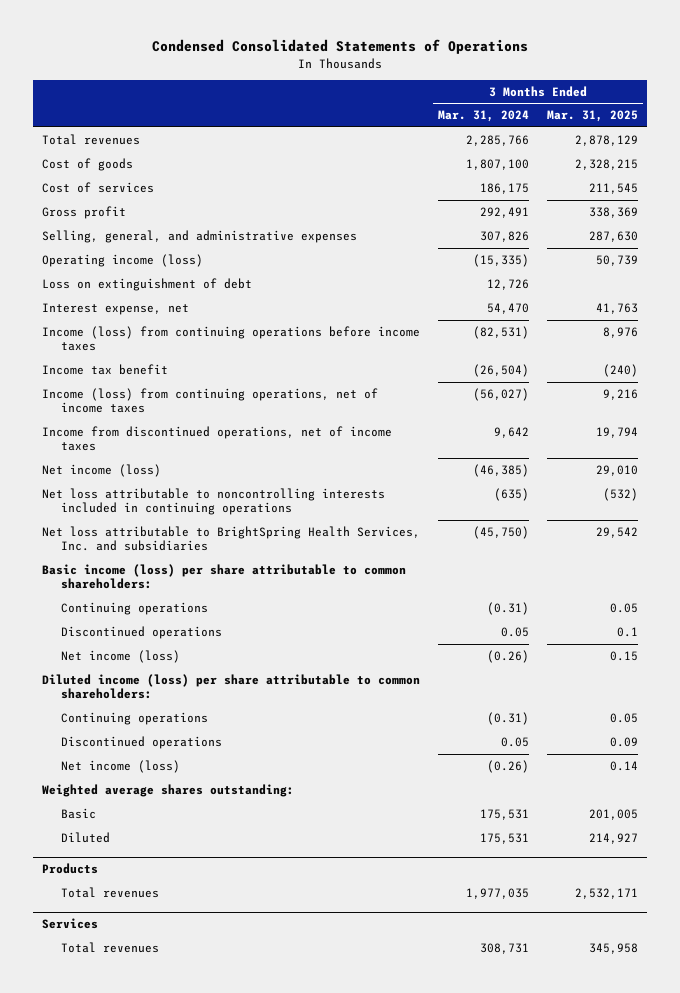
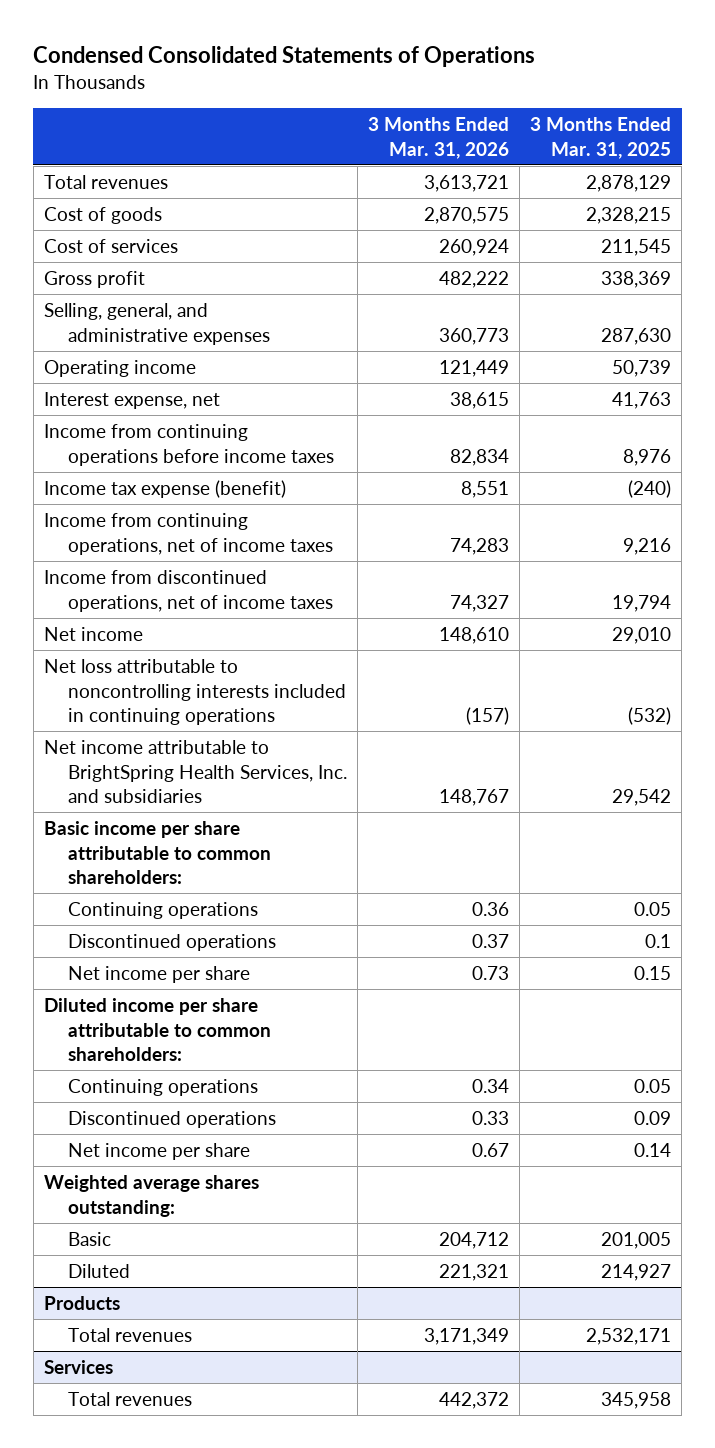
- | 3 Months Ended Mar. 31, 2024 | 3 Months Ended Mar. 31, 2025
+ | 3 Months Ended Mar. 31, 2026 | 3 Months Ended Mar. 31, 2025
- Operating income (loss) | (15,335) | 50,739
- Loss on extinguishment of debt | 12,726 |
+ Operating income | 121,449 | 50,739
- Income (loss) from continuing operations before income taxes | (82,531) | 8,976
- Income tax benefit | (26,504) | (240)
- Income (loss) from continuing operations, net of income taxes | (56,027) | 9,216
+ Income from continuing operations before income taxes | 82,834 | 8,976
+ Income tax expense (benefit) | 8,551 | (240)
+ Income from continuing operations, net of income taxes | 74,283 | 9,216
- Net income (loss) | (46,385) | 29,010
+ Net income | 148,610 | 29,010
- Net loss attributable to BrightSpring Health Services, Inc. and subsidiaries | (45,750) | 29,542
- Basic income (loss) per share attributable to common shareholders:
+ Net income attributable to BrightSpring Health Services, Inc. and subsidiaries | 148,767 | 29,542
+ Basic income per share attributable to common shareholders:
- Net income (loss) | (0.26) | 0.15
- Diluted income (loss) per share attributable to common shareholders:
+ Net income per share | 0.73 | 0.15
+ Diluted income per share attributable to common shareholders:
- Net income (loss) | (0.26) | 0.14
+ Net income per share | 0.67 | 0.14

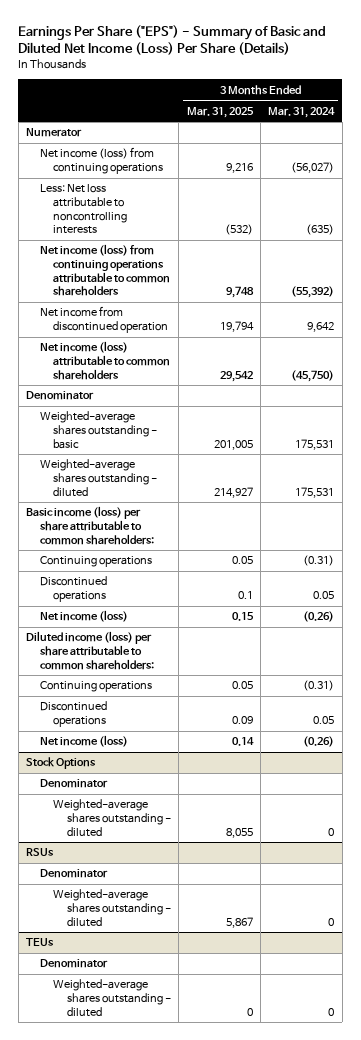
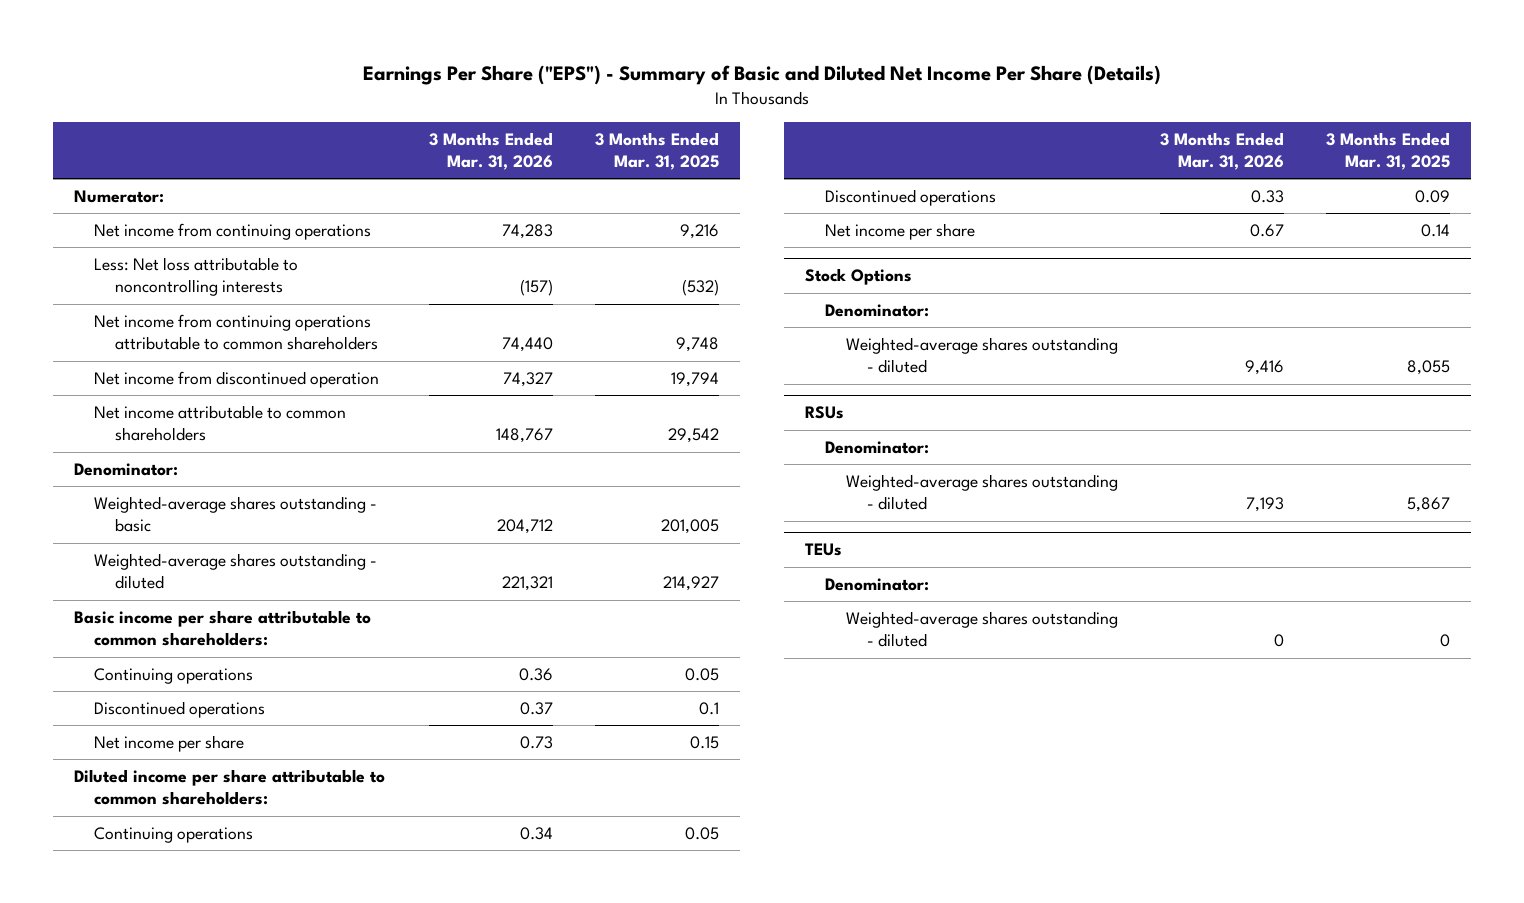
- Earnings Per Share ("EPS") - Summary of Basic and Diluted Net Income (Loss) Per Share (Details)
+ Earnings Per Share ("EPS") - Summary of Basic and Diluted Net Income Per Share (Details)
- | 3 Months Ended Mar. 31, 2025 | 3 Months Ended Mar. 31, 2024
+ | 3 Months Ended Mar. 31, 2026 | 3 Months Ended Mar. 31, 2025
- Numerator
- Net income (loss) from continuing operations | 9,216 | (56,027)
+ Numerator:
+ Net income from continuing operations | 74,283 | 9,216
- Net income (loss) from continuing operations attributable to common shareholders | 9,748 | (55,392)
+ Net income from continuing operations attributable to common shareholders | 74,440 | 9,748
- Net income (loss) attributable to common shareholders | 29,542 | (45,750)
- Denominator
+ Net income attributable to common shareholders | 148,767 | 29,542
+ Denominator:
- Basic income (loss) per share attributable to common shareholders:
+ Basic income per share attributable to common shareholders:
- Net income (loss) | 0.15 | (0.26)
- Diluted income (loss) per share attributable to common shareholders:
+ Net income per share | 0.73 | 0.15
+ Diluted income per share attributable to common shareholders:
- Net income (loss) | 0.14 | (0.26)
+ Net income per share | 0.67 | 0.14
@ Stock Options
- Denominator
+ Denominator:
@ RSUs
- Denominator
+ Denominator:
@ TEUs
- Denominator
+ Denominator:

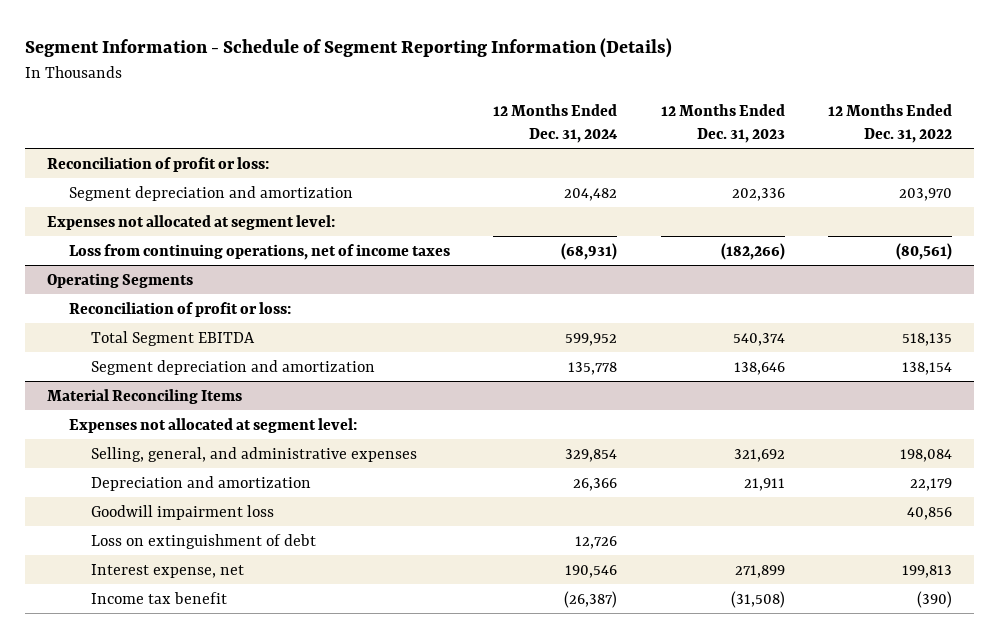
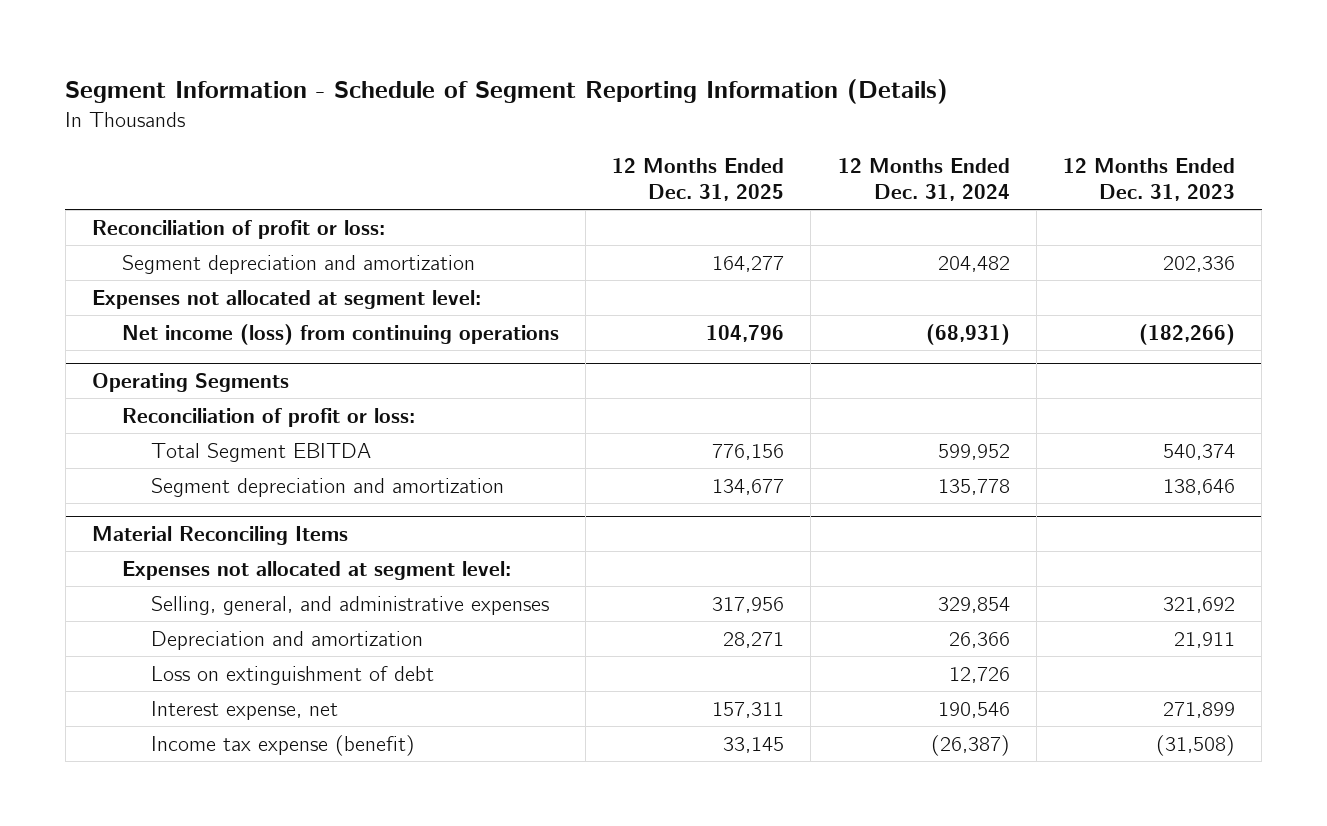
- | 12 Months Ended Dec. 31, 2024 | 12 Months Ended Dec. 31, 2023 | 12 Months Ended Dec. 31, 2022
+ | 12 Months Ended Dec. 31, 2025 | 12 Months Ended Dec. 31, 2024 | 12 Months Ended Dec. 31, 2023
- Loss from continuing operations, net of income taxes | (68,931) | (182,266) | (80,561)
+ Net income (loss) from continuing operations | 104,796 | (68,931) | (182,266)
@ Material Reconciling Items
- Goodwill impairment loss | | | 40,856
- Income tax benefit | (26,387) | (31,508) | (390)
+ Income tax expense (benefit) | 33,145 | (26,387) | (31,508)

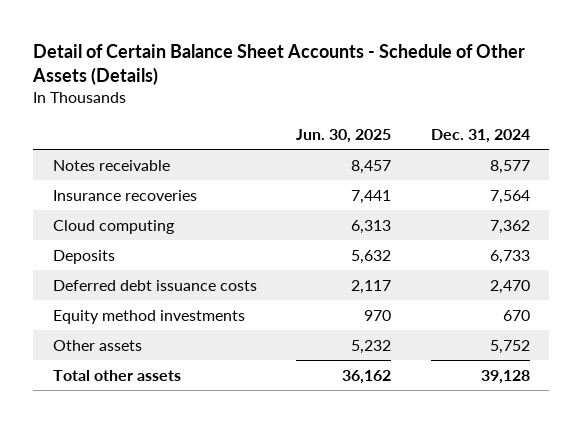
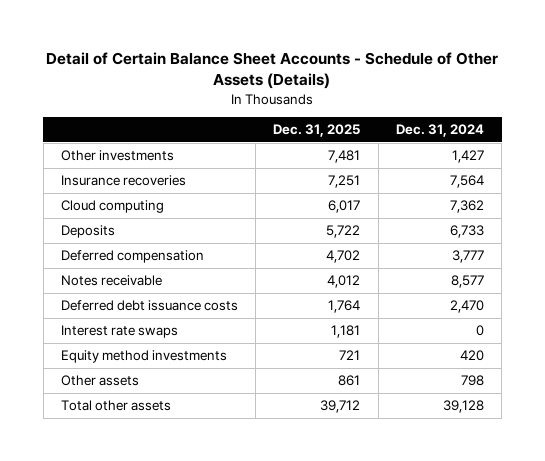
- | Jun. 30, 2025 | Dec. 31, 2024
+ | Dec. 31, 2025 | Dec. 31, 2024
+ Other investments | 7,481 | 1,427
+ Deferred compensation | 4,702 | 3,777
moved down: Notes receivable | 4,012 | 8,577
- Equity method investments | 970 | 670
- Other assets | 5,232 | 5,752
+ Interest rate swaps | 1,181 | 0
+ Equity method investments | 721 | 420
+ Other assets | 861 | 798

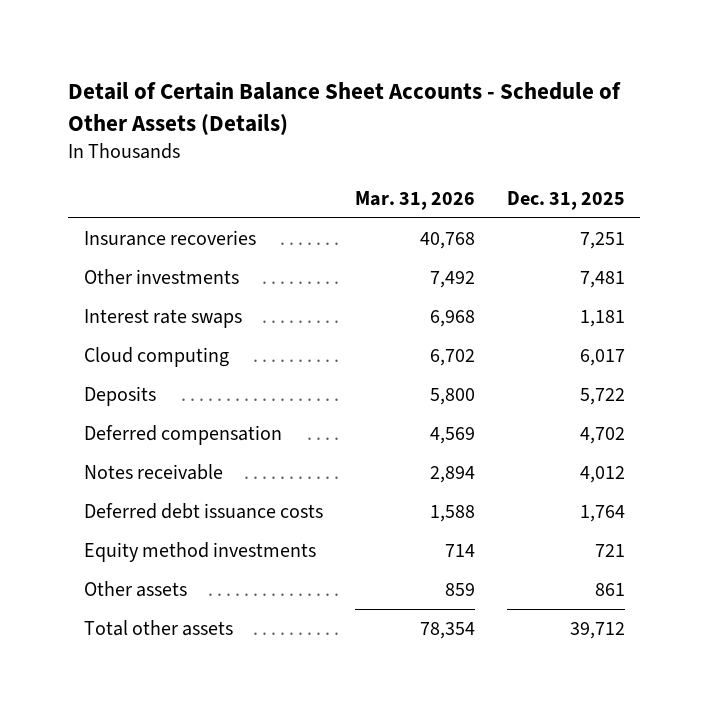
- | Dec. 31, 2025 | Dec. 31, 2024
+ | Mar. 31, 2026 | Dec. 31, 2025
moved down: Other investments | 7,492 | 7,481
moved up: Interest rate swaps | 6,968 | 1,181

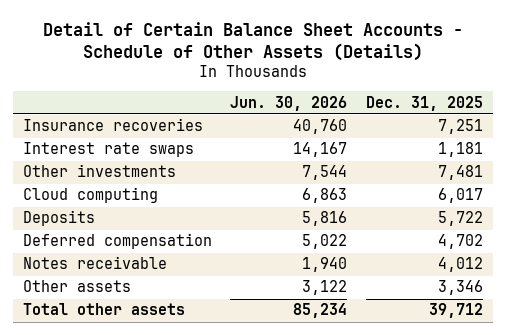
- | Mar. 31, 2026 | Dec. 31, 2025
+ | Jun. 30, 2026 | Dec. 31, 2025
moved down: Other investments | 7,544 | 7,481
- Deferred debt issuance costs | 1,588 | 1,764
- Equity method investments | 714 | 721
- Other assets | 859 | 861
+ Other assets | 3,122 | 3,346

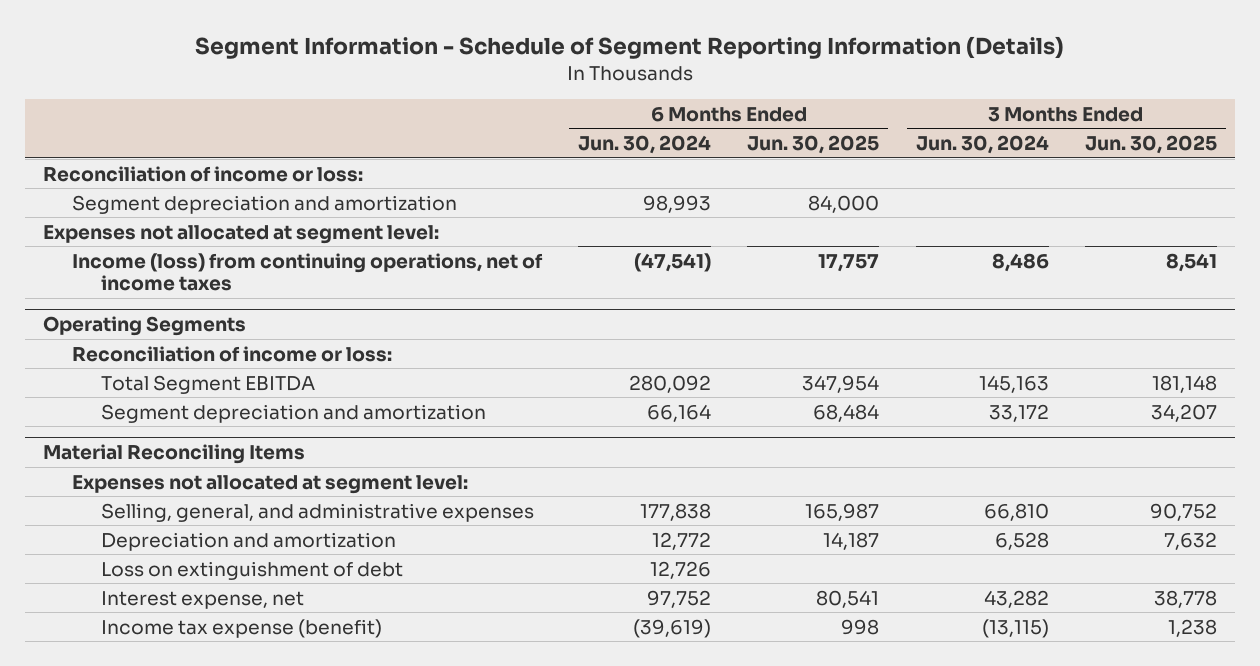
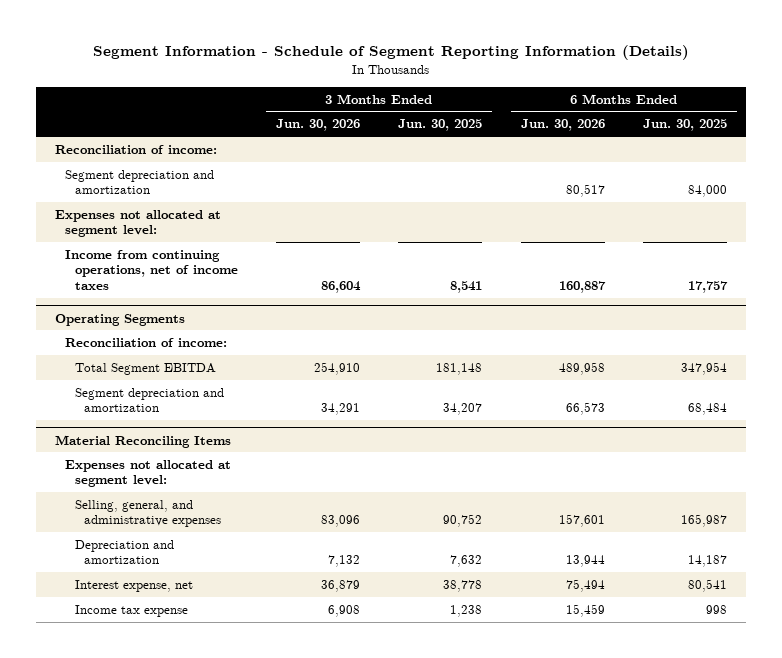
- | 6 Months Ended Jun. 30, 2024 | 6 Months Ended Jun. 30, 2025 | 3 Months Ended Jun. 30, 2024 | 3 Months Ended Jun. 30, 2025
+ | 3 Months Ended Jun. 30, 2026 | 3 Months Ended Jun. 30, 2025 | 6 Months Ended Jun. 30, 2026 | 6 Months Ended Jun. 30, 2025
- Reconciliation of income or loss:
+ Reconciliation of income:
- Income (loss) from continuing operations, net of income taxes | (47,541) | 17,757 | 8,486 | 8,541
+ Income from continuing operations, net of income taxes | 86,604 | 8,541 | 160,887 | 17,757
@ Operating Segments
- Reconciliation of income or loss:
+ Reconciliation of income:
@ Material Reconciling Items
- Loss on extinguishment of debt | 12,726 | | |
- Income tax expense (benefit) | (39,619) | 998 | (13,115) | 1,238
+ Income tax expense | 6,908 | 1,238 | 15,459 | 998

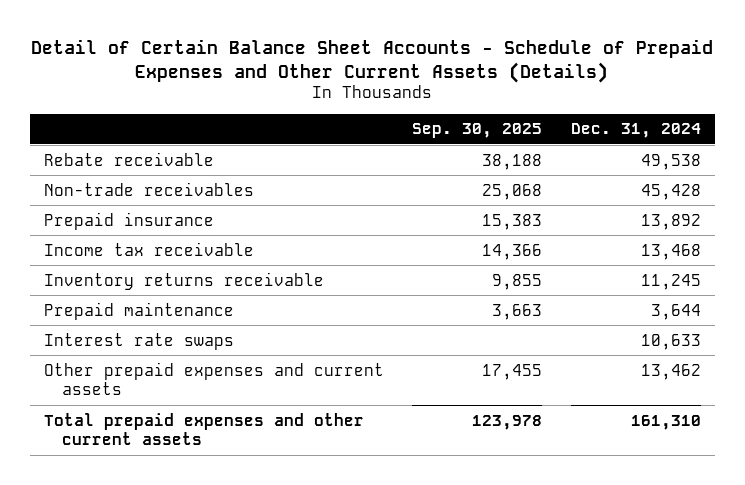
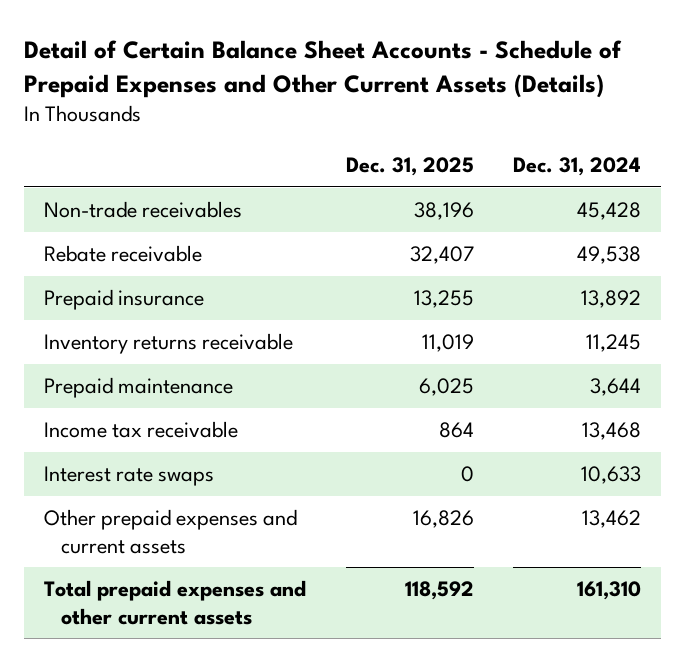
- | Sep. 30, 2025 | Dec. 31, 2024
+ | Dec. 31, 2025 | Dec. 31, 2024
moved down: Rebate receivable | 32,407 | 49,538
moved down: Income tax receivable | 864 | 13,468

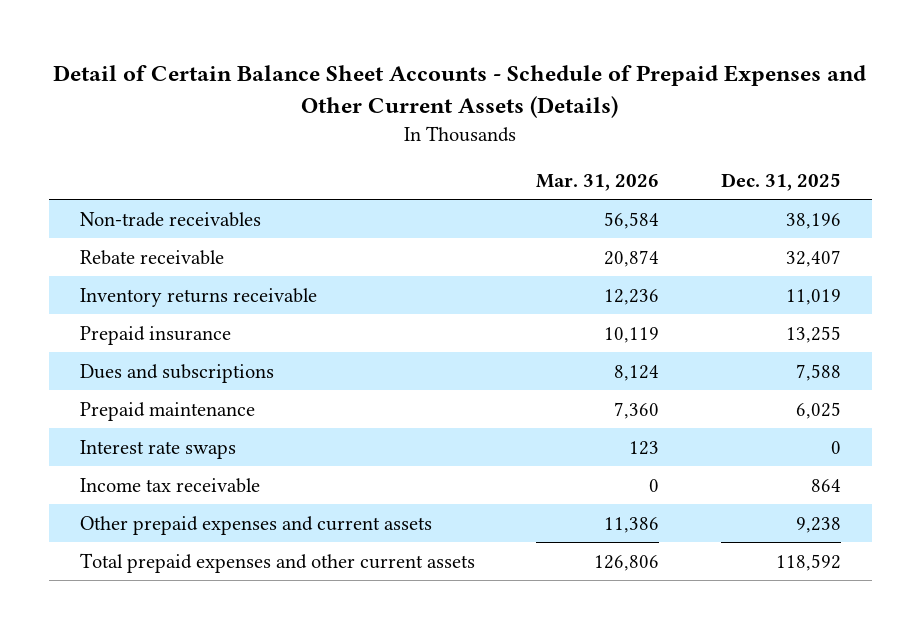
- | Dec. 31, 2025 | Dec. 31, 2024
+ | Mar. 31, 2026 | Dec. 31, 2025
moved down: Prepaid insurance | 10,119 | 13,255
+ Dues and subscriptions | 8,124 | 7,588
- Other prepaid expenses and current assets | 16,826 | 13,462
moved down: Income tax receivable | 0 | 864
+ Other prepaid expenses and current assets | 11,386 | 9,238

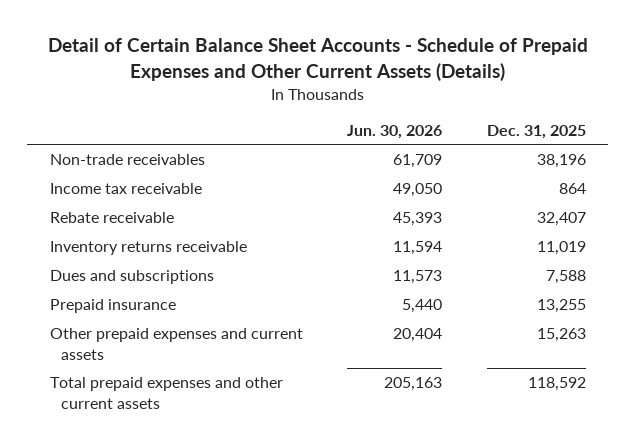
- | Mar. 31, 2026 | Dec. 31, 2025
+ | Jun. 30, 2026 | Dec. 31, 2025
moved up: Income tax receivable | 49,050 | 864
- Prepaid maintenance | 7,360 | 6,025
- Interest rate swaps | 123 | 0
- Other prepaid expenses and current assets | 11,386 | 9,238
moved down: Prepaid insurance | 5,440 | 13,255
+ Other prepaid expenses and current assets | 20,404 | 15,263

